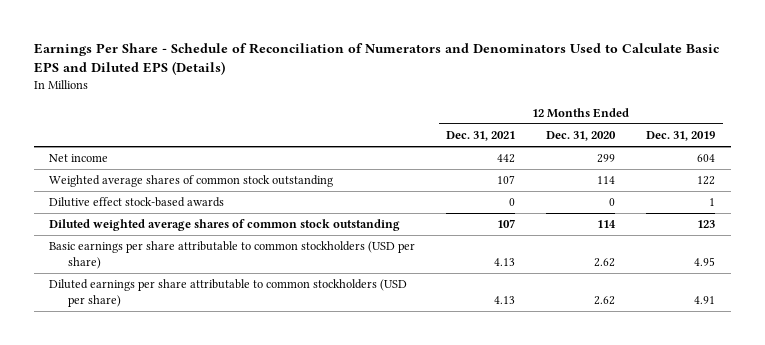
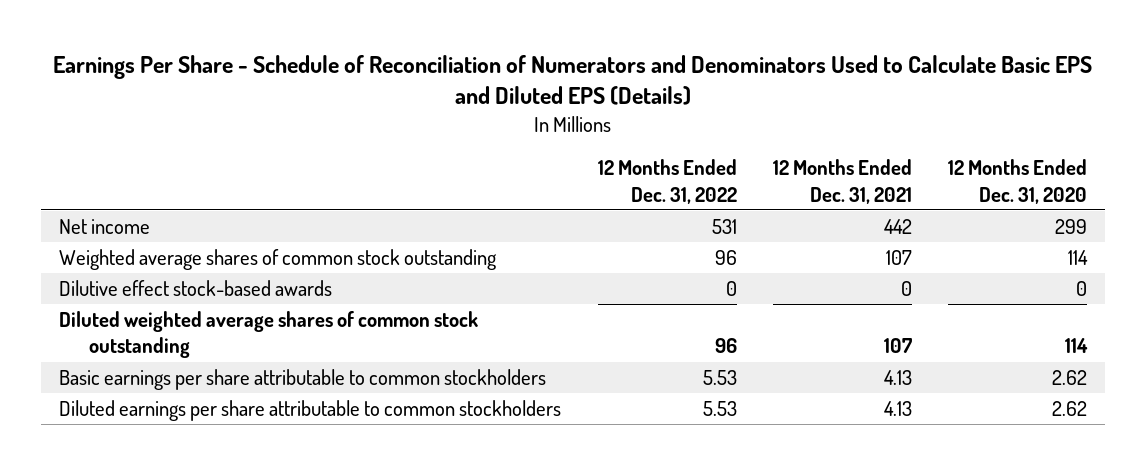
- | 12 Months Ended Dec. 31, 2021 | 12 Months Ended Dec. 31, 2020 | 12 Months Ended Dec. 31, 2019
+ | 12 Months Ended Dec. 31, 2022 | 12 Months Ended Dec. 31, 2021 | 12 Months Ended Dec. 31, 2020
- Basic earnings per share attributable to common stockholders (USD per share) | 4.13 | 2.62 | 4.95
- Diluted earnings per share attributable to common stockholders (USD per share) | 4.13 | 2.62 | 4.91
+ Basic earnings per share attributable to common stockholders | 5.53 | 4.13 | 2.62
+ Diluted earnings per share attributable to common stockholders | 5.53 | 4.13 | 2.62

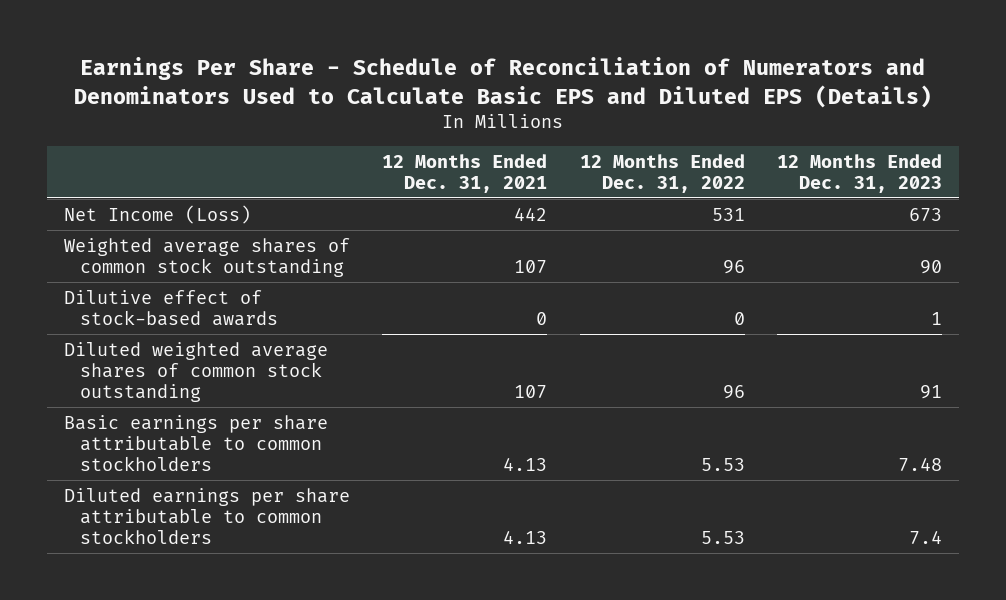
- | 12 Months Ended Dec. 31, 2022 | 12 Months Ended Dec. 31, 2021 | 12 Months Ended Dec. 31, 2020
+ | 12 Months Ended Dec. 31, 2021 | 12 Months Ended Dec. 31, 2022 | 12 Months Ended Dec. 31, 2023
- Net income | 531 | 442 | 299
+ Net Income (Loss) | 442 | 531 | 673
- Dilutive effect stock-based awards | 0 | 0 | 0
+ Dilutive effect of stock-based awards | 0 | 0 | 1

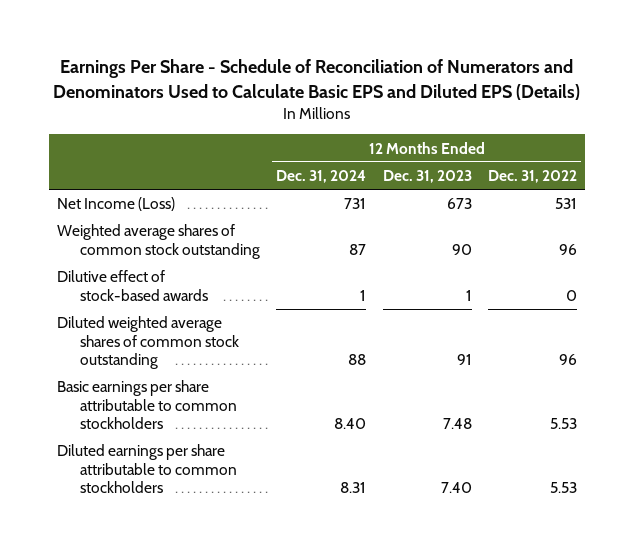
- | 12 Months Ended Dec. 31, 2021 | 12 Months Ended Dec. 31, 2022 | 12 Months Ended Dec. 31, 2023
+ | 12 Months Ended Dec. 31, 2024 | 12 Months Ended Dec. 31, 2023 | 12 Months Ended Dec. 31, 2022
- Diluted earnings per share attributable to common stockholders | 4.13 | 5.53 | 7.4
+ Diluted earnings per share attributable to common stockholders | 8.31 | 7.40 | 5.53

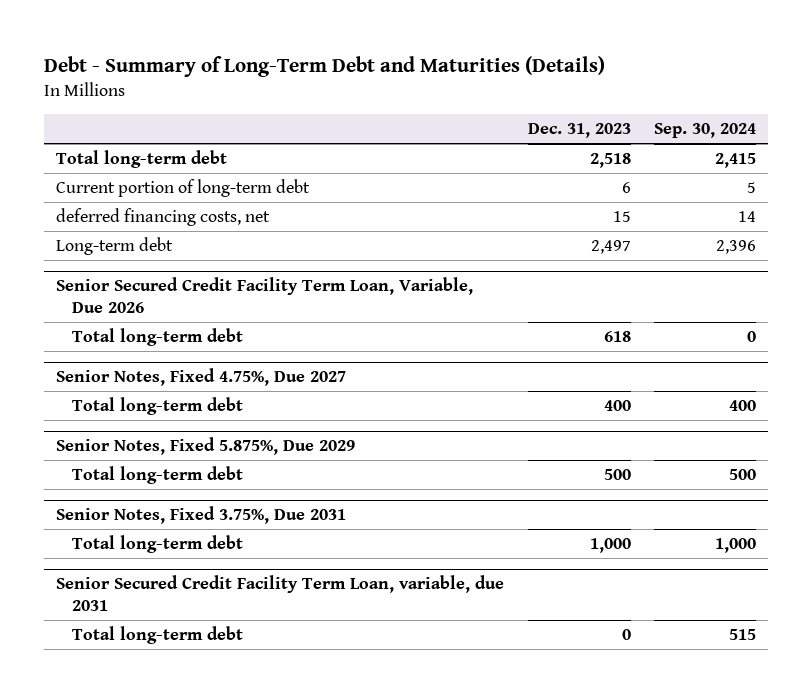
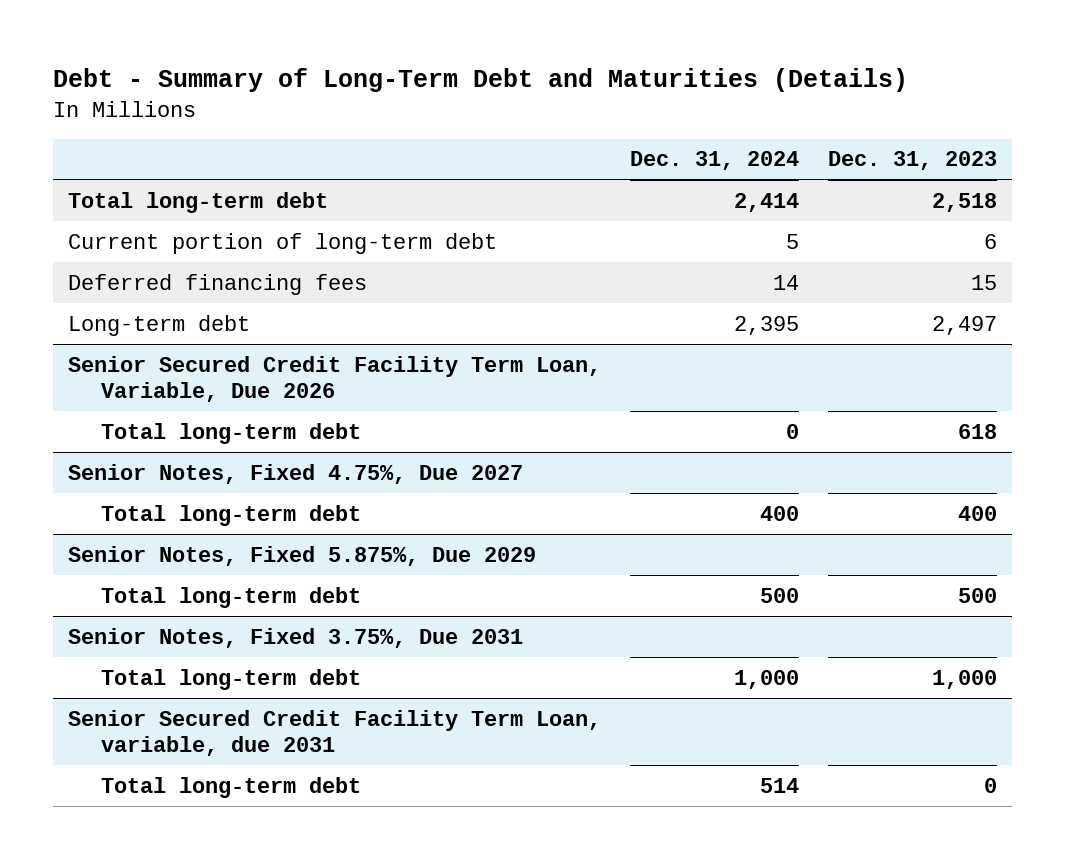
- | Dec. 31, 2023 | Sep. 30, 2024
+ | Dec. 31, 2024 | Dec. 31, 2023
- deferred financing costs, net | 15 | 14
+ Deferred financing fees | 14 | 15

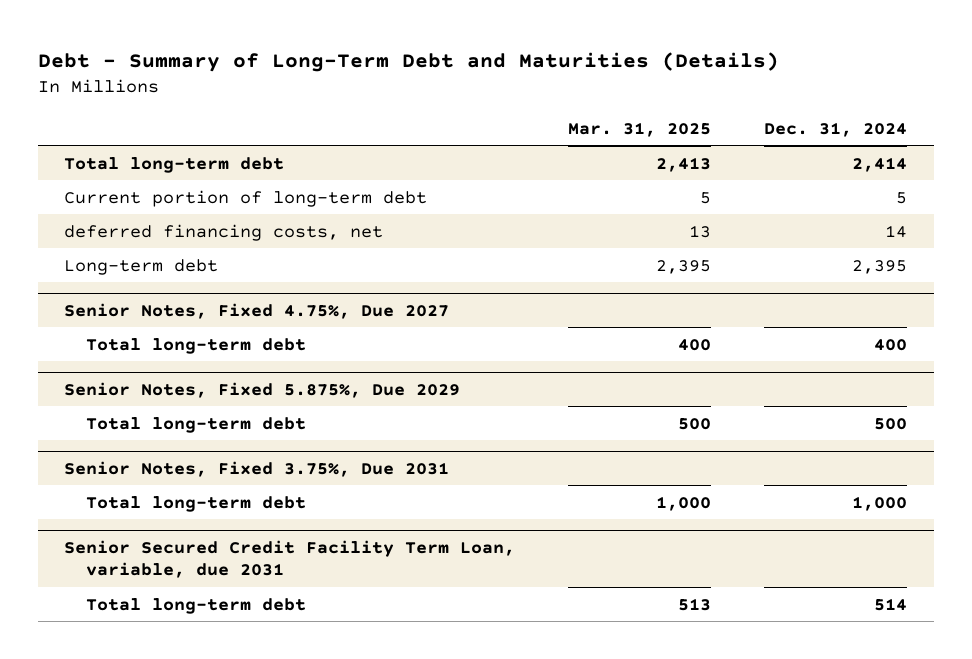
- | Dec. 31, 2024 | Dec. 31, 2023
+ | Mar. 31, 2025 | Dec. 31, 2024
- Deferred financing fees | 14 | 15
+ deferred financing costs, net | 13 | 14
- Senior Secured Credit Facility Term Loan, Variable, Due 2026
- Total long-term debt | 0 | 618

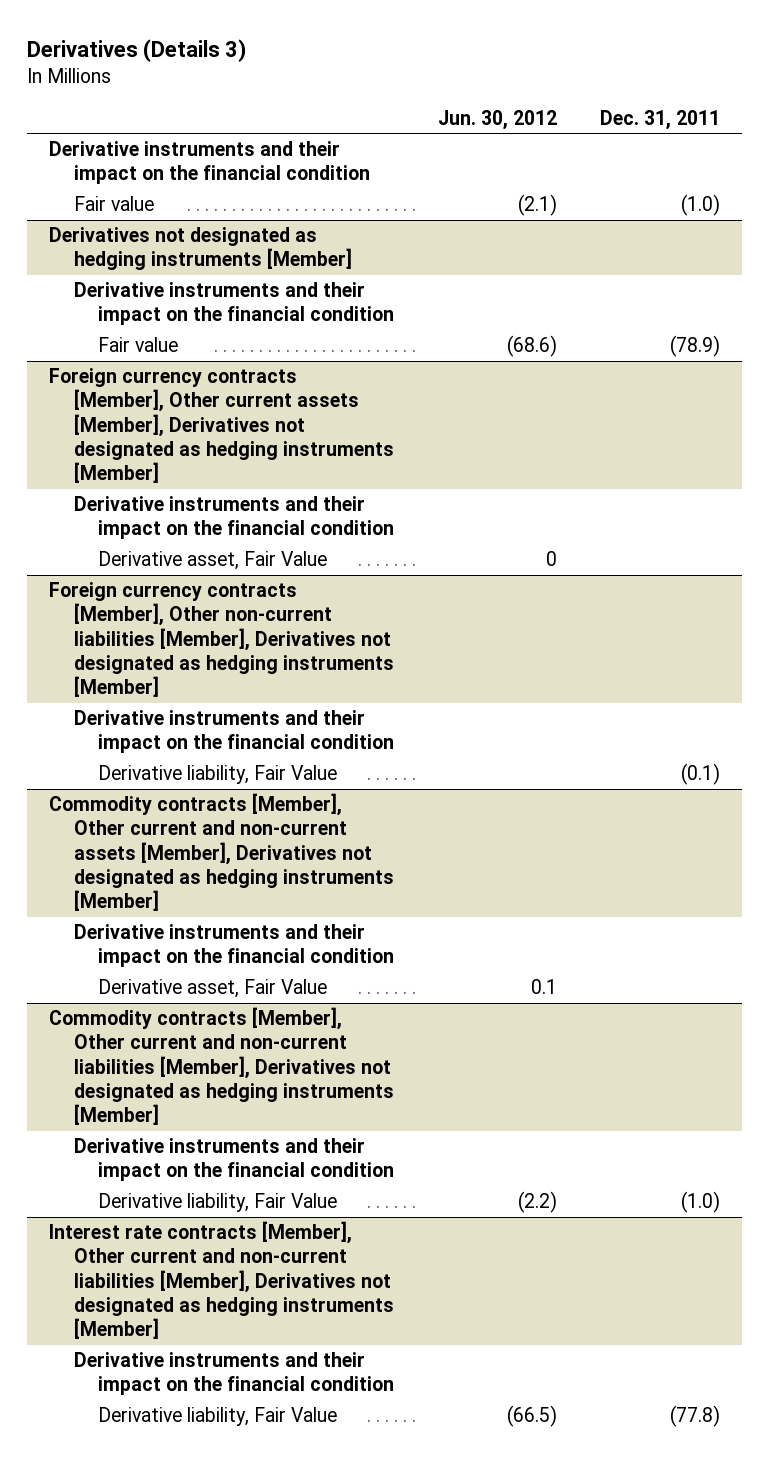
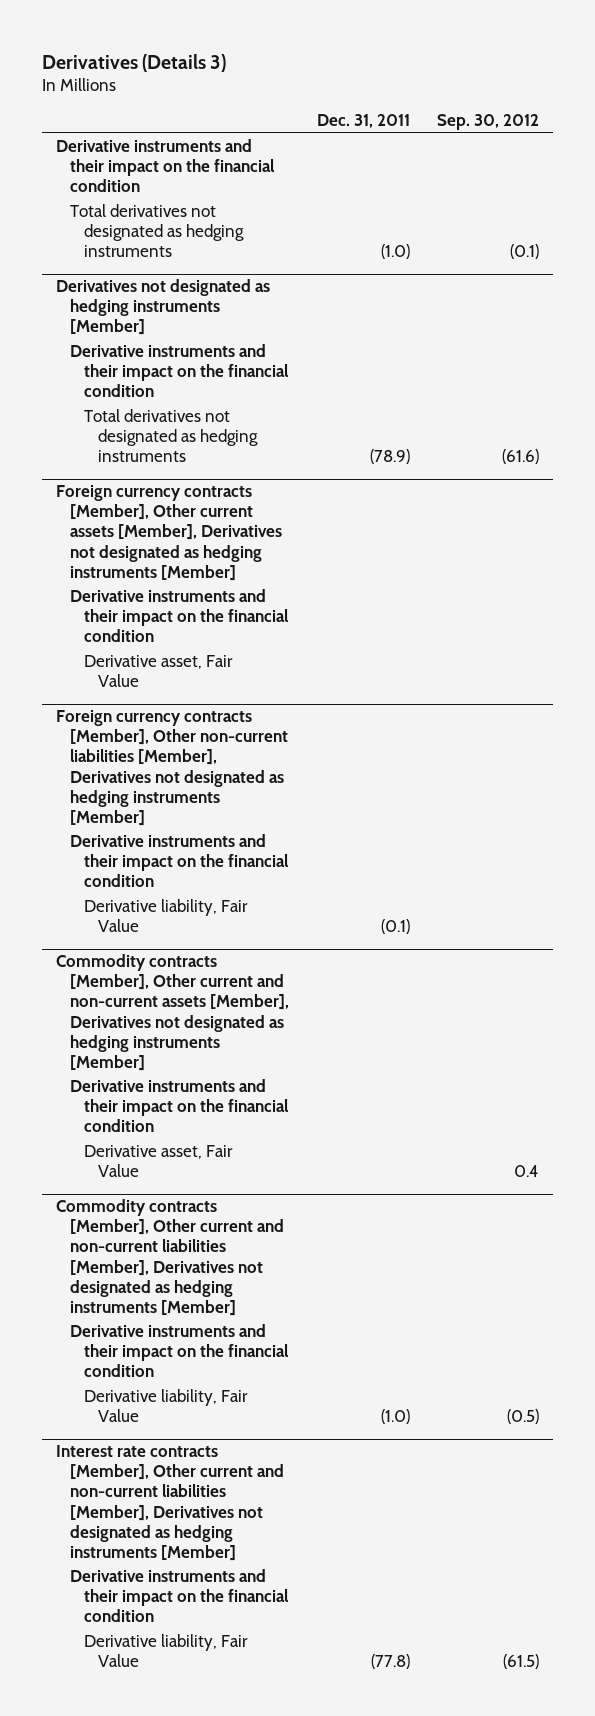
- | Jun. 30, 2012 | Dec. 31, 2011
+ | Dec. 31, 2011 | Sep. 30, 2012
- Fair value | (2.1) | (1.0)
+ Total derivatives not designated as hedging instruments | (1.0) | (0.1)
@ Derivatives not designated as hedging instruments [Member]
- Fair value | (68.6) | (78.9)
+ Total derivatives not designated as hedging instruments | (78.9) | (61.6)

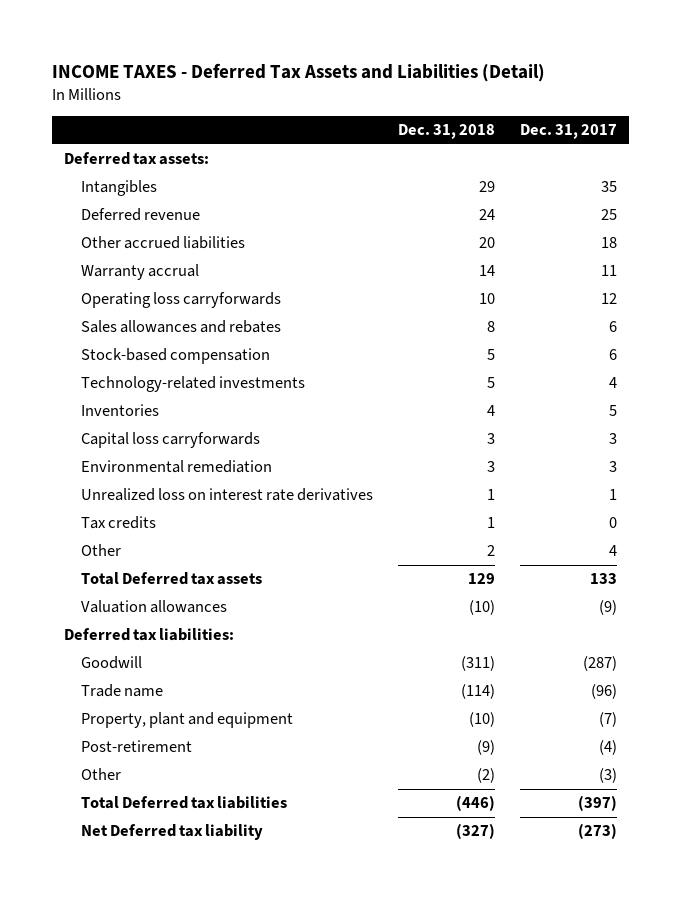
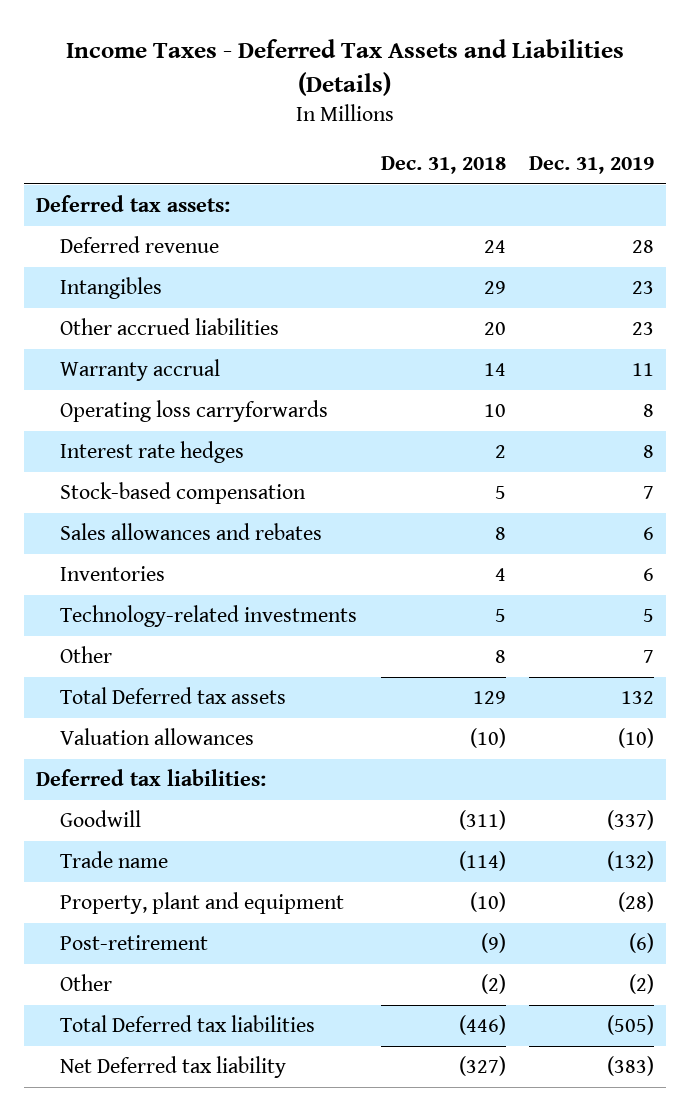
- INCOME TAXES - Deferred Tax Assets and Liabilities (Detail)
+ Income Taxes - Deferred Tax Assets and Liabilities (Details)
- | Dec. 31, 2018 | Dec. 31, 2017
+ | Dec. 31, 2018 | Dec. 31, 2019
moved down: Intangibles | 29 | 23
+ Interest rate hedges | 2 | 8
moved down: Sales allowances and rebates | 8 | 6
- Capital loss carryforwards | 3 | 3
- Environmental remediation | 3 | 3
- Unrealized loss on interest rate derivatives | 1 | 1
- Tax credits | 1 | 0
- Other | 2 | 4
moved down: Technology-related investments | 5 | 5
+ Other | 8 | 7

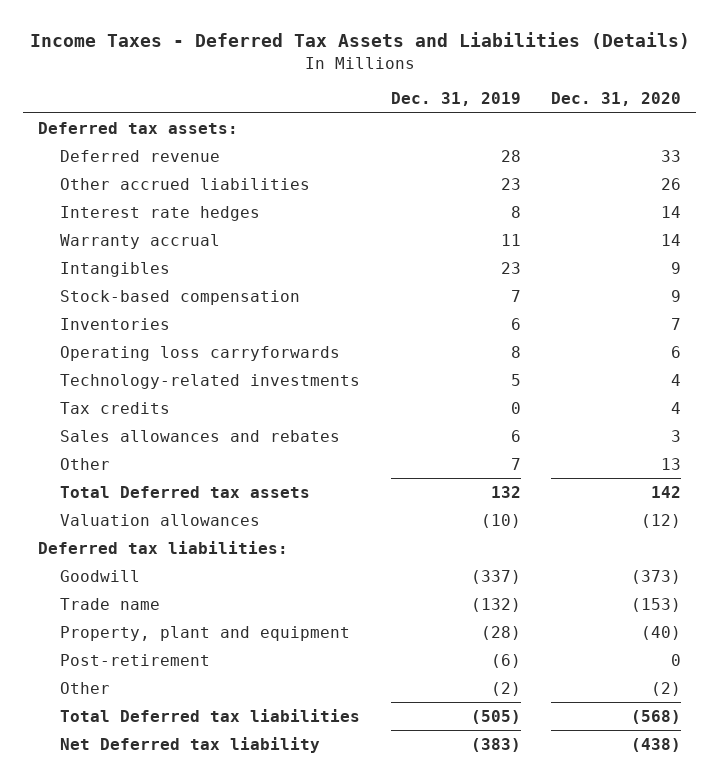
- | Dec. 31, 2018 | Dec. 31, 2019
+ | Dec. 31, 2019 | Dec. 31, 2020
moved down: Warranty accrual | 11 | 14
moved down: Intangibles | 23 | 9
moved down: Operating loss carryforwards | 8 | 6
+ Tax credits | 0 | 4
moved down: Sales allowances and rebates | 6 | 3

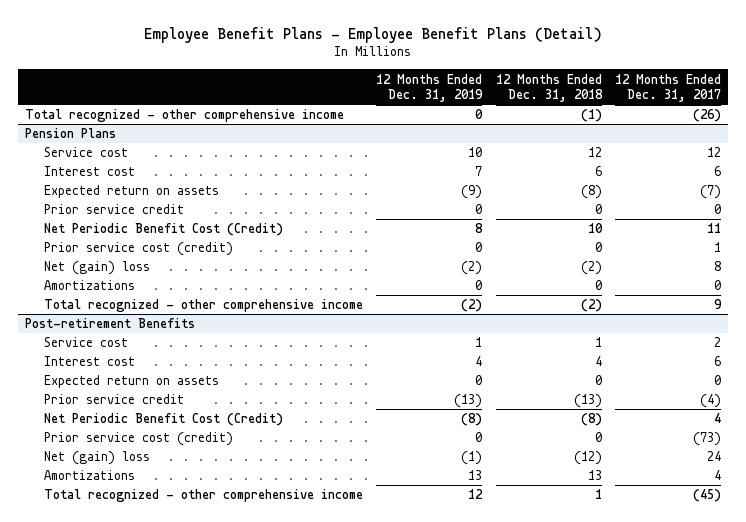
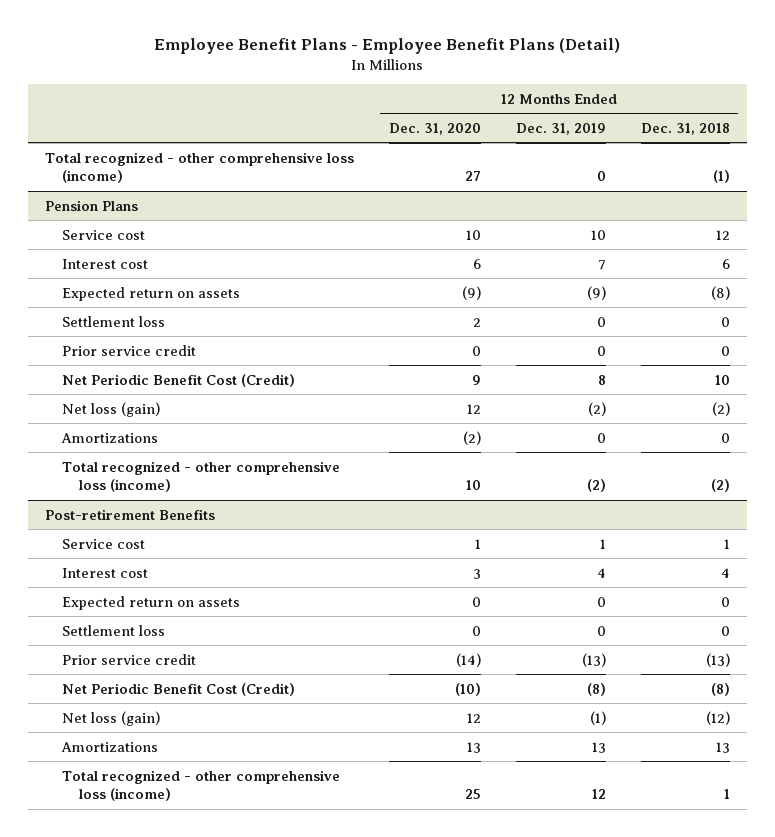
- | 12 Months Ended Dec. 31, 2019 | 12 Months Ended Dec. 31, 2018 | 12 Months Ended Dec. 31, 2017
+ | 12 Months Ended Dec. 31, 2020 | 12 Months Ended Dec. 31, 2019 | 12 Months Ended Dec. 31, 2018
- Total recognized - other comprehensive income | 0 | (1) | (26)
+ Total recognized - other comprehensive loss (income) | 27 | 0 | (1)
@ Pension Plans
+ Settlement loss | 2 | 0 | 0
- Prior service cost (credit) | 0 | 0 | 1
- Net (gain) loss | (2) | (2) | 8
+ Net loss (gain) | 12 | (2) | (2)
- Total recognized - other comprehensive income | (2) | (2) | 9
+ Total recognized - other comprehensive loss (income) | 10 | (2) | (2)
@ Post-retirement Benefits
+ Settlement loss | 0 | 0 | 0
- Prior service cost (credit) | 0 | 0 | (73)
- Net (gain) loss | (1) | (12) | 24
+ Net loss (gain) | 12 | (1) | (12)
- Total recognized - other comprehensive income | 12 | 1 | (45)
+ Total recognized - other comprehensive loss (income) | 25 | 12 | 1

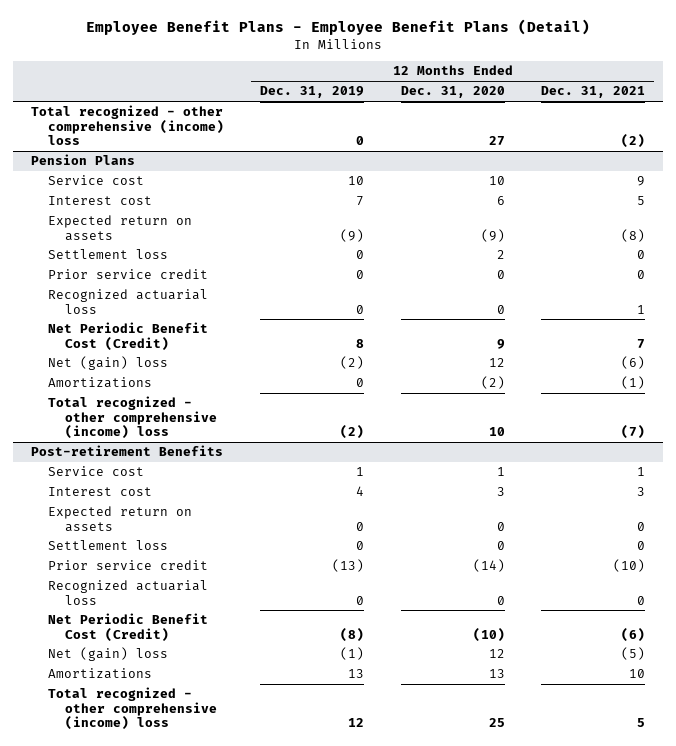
- | 12 Months Ended Dec. 31, 2020 | 12 Months Ended Dec. 31, 2019 | 12 Months Ended Dec. 31, 2018
+ | 12 Months Ended Dec. 31, 2019 | 12 Months Ended Dec. 31, 2020 | 12 Months Ended Dec. 31, 2021
- Total recognized - other comprehensive loss (income) | 27 | 0 | (1)
+ Total recognized - other comprehensive (income) loss | 0 | 27 | (2)
@ Pension Plans
+ Recognized actuarial loss | 0 | 0 | 1
- Net loss (gain) | 12 | (2) | (2)
+ Net (gain) loss | (2) | 12 | (6)
- Total recognized - other comprehensive loss (income) | 10 | (2) | (2)
+ Total recognized - other comprehensive (income) loss | (2) | 10 | (7)
@ Post-retirement Benefits
+ Recognized actuarial loss | 0 | 0 | 0
- Net loss (gain) | 12 | (1) | (12)
+ Net (gain) loss | (1) | 12 | (5)
- Total recognized - other comprehensive loss (income) | 25 | 12 | 1
+ Total recognized - other comprehensive (income) loss | 12 | 25 | 5

